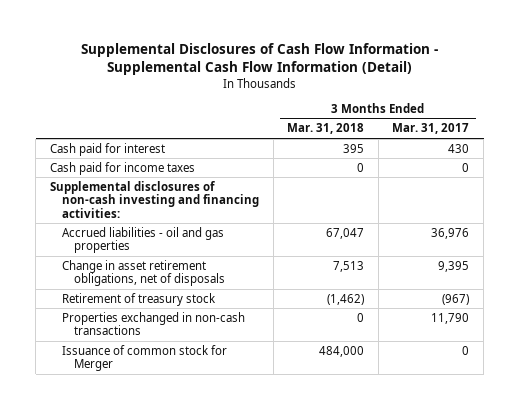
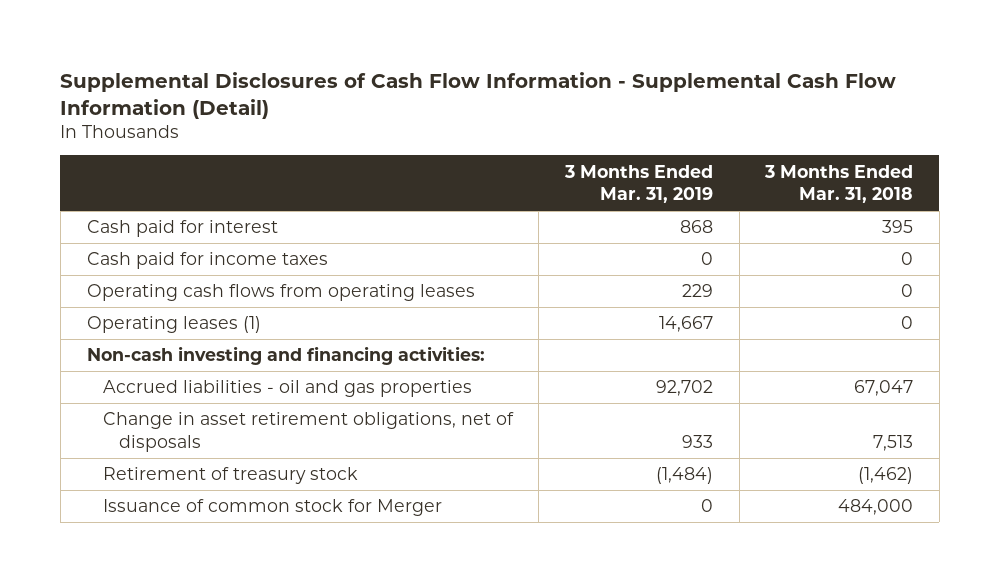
- | 3 Months Ended Mar. 31, 2018 | 3 Months Ended Mar. 31, 2017
+ | 3 Months Ended Mar. 31, 2019 | 3 Months Ended Mar. 31, 2018
- Supplemental disclosures of non-cash investing and financing activities:
+ Operating cash flows from operating leases | 229 | 0
+ Operating leases (1) | 14,667 | 0
+ Non-cash investing and financing activities:
- Properties exchanged in non-cash transactions | 0 | 11,790

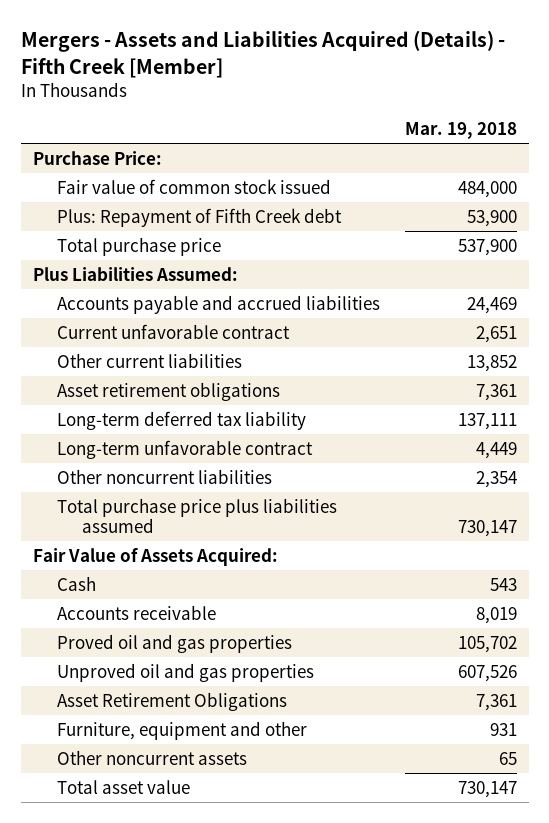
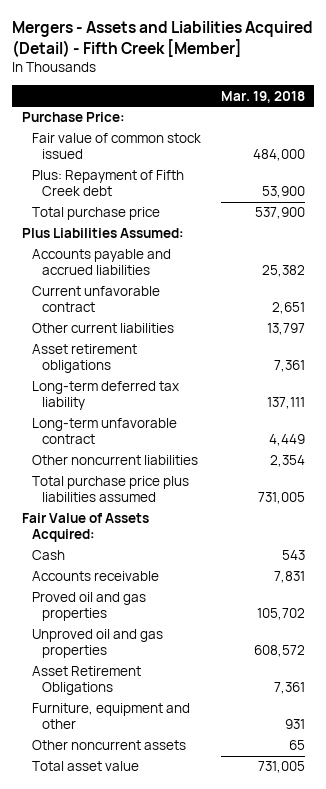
- Mergers - Assets and Liabilities Acquired (Details) - Fifth Creek [Member]
+ Mergers - Assets and Liabilities Acquired (Detail) - Fifth Creek [Member]
- Accounts payable and accrued liabilities | 24,469
+ Accounts payable and accrued liabilities | 25,382
- Other current liabilities | 13,852
+ Other current liabilities | 13,797
- Total purchase price plus liabilities assumed | 730,147
+ Total purchase price plus liabilities assumed | 731,005
- Accounts receivable | 8,019
+ Accounts receivable | 7,831
- Unproved oil and gas properties | 607,526
+ Unproved oil and gas properties | 608,572
- Total asset value | 730,147
+ Total asset value | 731,005

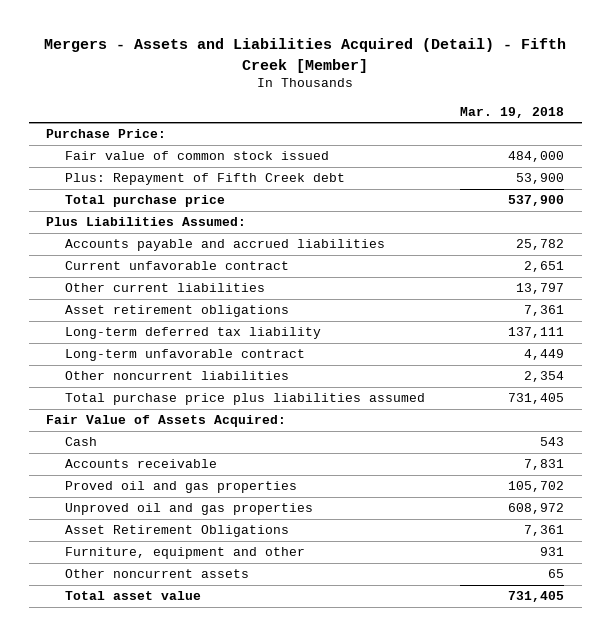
- Accounts payable and accrued liabilities | 25,382
+ Accounts payable and accrued liabilities | 25,782
- Total purchase price plus liabilities assumed | 731,005
+ Total purchase price plus liabilities assumed | 731,405
- Unproved oil and gas properties | 608,572
+ Unproved oil and gas properties | 608,972
- Total asset value | 731,005
+ Total asset value | 731,405

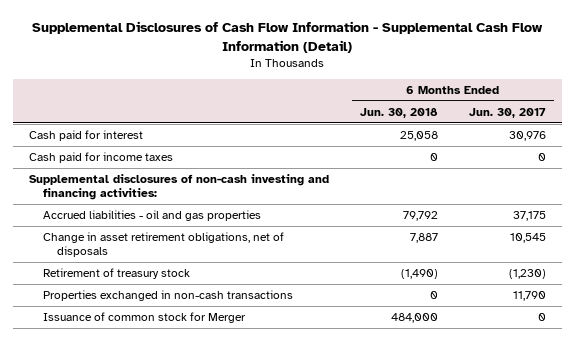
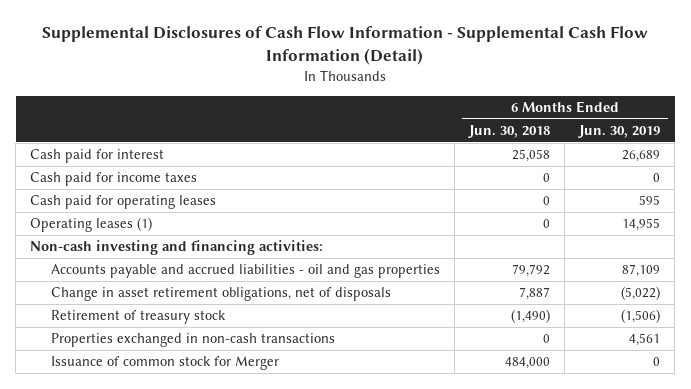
- | 6 Months Ended Jun. 30, 2018 | 6 Months Ended Jun. 30, 2017
+ | 6 Months Ended Jun. 30, 2018 | 6 Months Ended Jun. 30, 2019
- Supplemental disclosures of non-cash investing and financing activities:
- Accrued liabilities - oil and gas properties | 79,792 | 37,175
+ Cash paid for operating leases | 0 | 595
+ Operating leases (1) | 0 | 14,955
+ Non-cash investing and financing activities:
+ Accounts payable and accrued liabilities - oil and gas properties | 79,792 | 87,109

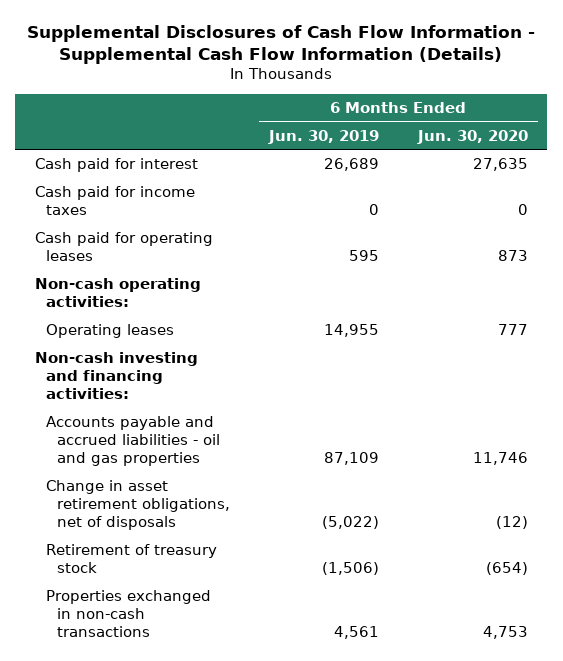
- Supplemental Disclosures of Cash Flow Information - Supplemental Cash Flow Information (Detail)
+ Supplemental Disclosures of Cash Flow Information - Supplemental Cash Flow Information (Details)
- | 6 Months Ended Jun. 30, 2018 | 6 Months Ended Jun. 30, 2019
+ | 6 Months Ended Jun. 30, 2019 | 6 Months Ended Jun. 30, 2020
- Operating leases (1) | 0 | 14,955
+ Non-cash operating activities:
+ Operating leases | 14,955 | 777
- Issuance of common stock for Merger | 484,000 | 0

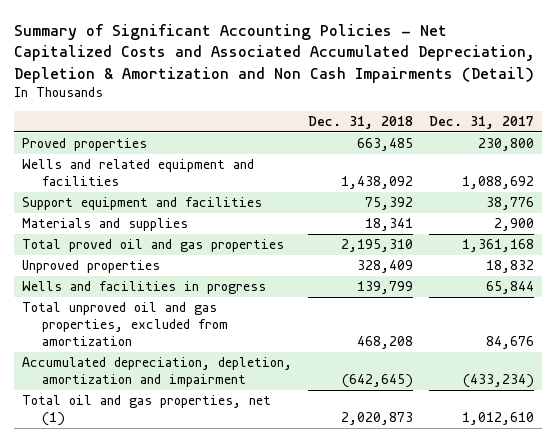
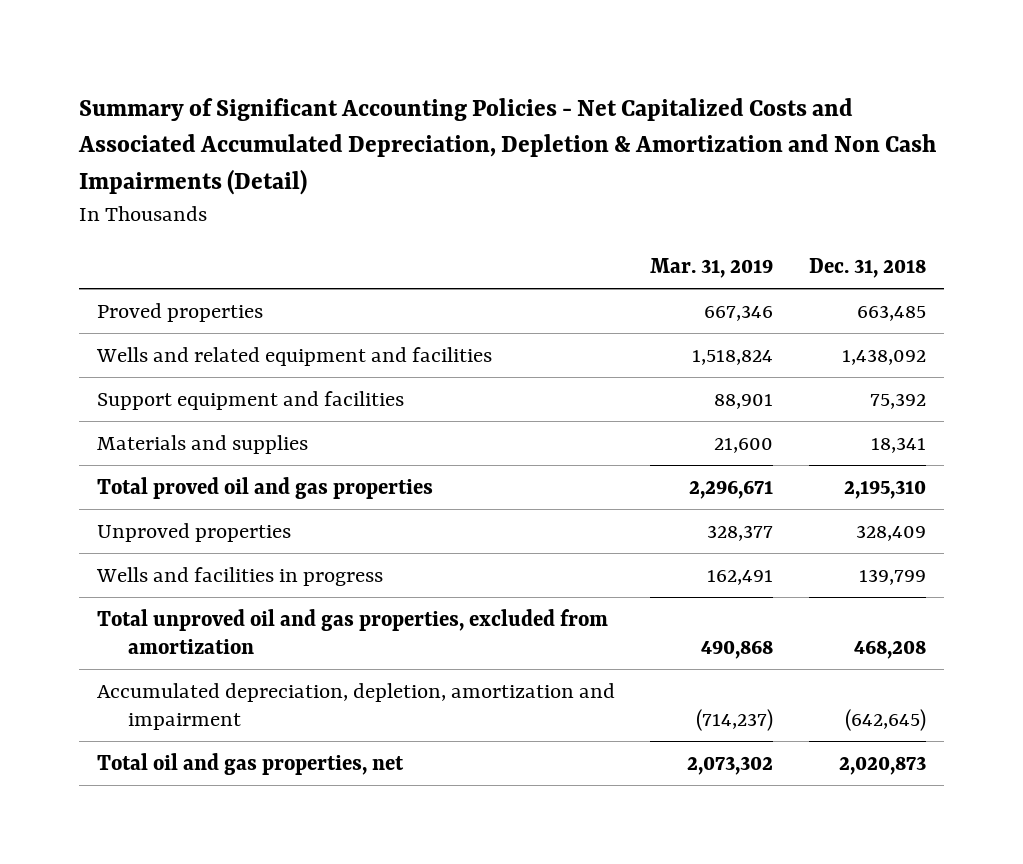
- | Dec. 31, 2018 | Dec. 31, 2017
+ | Mar. 31, 2019 | Dec. 31, 2018
- Total oil and gas properties, net (1) | 2,020,873 | 1,012,610
+ Total oil and gas properties, net | 2,073,302 | 2,020,873

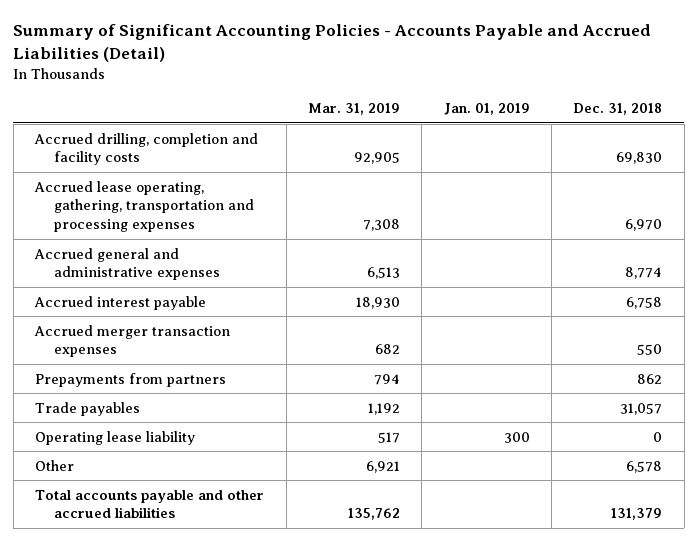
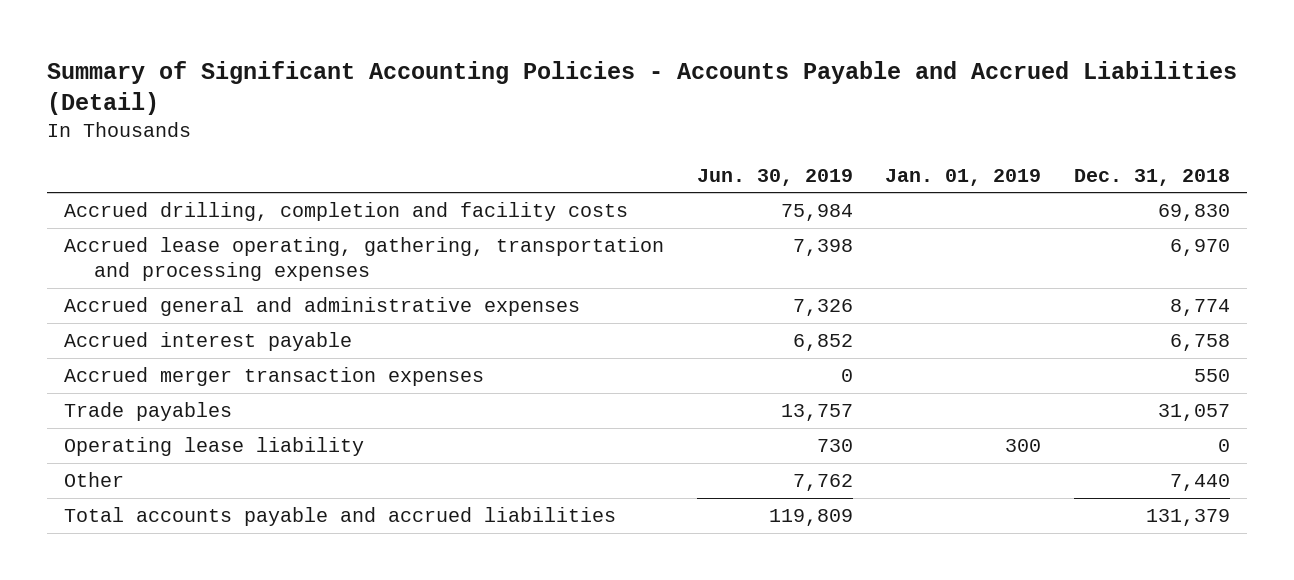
- | Mar. 31, 2019 | Jan. 01, 2019 | Dec. 31, 2018
+ | Jun. 30, 2019 | Jan. 01, 2019 | Dec. 31, 2018
- Prepayments from partners | 794 | | 862
- Other | 6,921 | | 6,578
- Total accounts payable and other accrued liabilities | 135,762 | | 131,379
+ Other | 7,762 | | 7,440
+ Total accounts payable and accrued liabilities | 119,809 | | 131,379

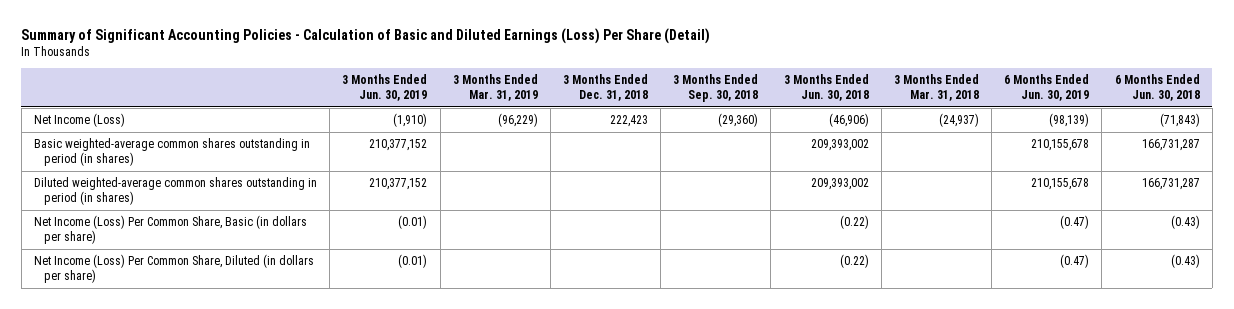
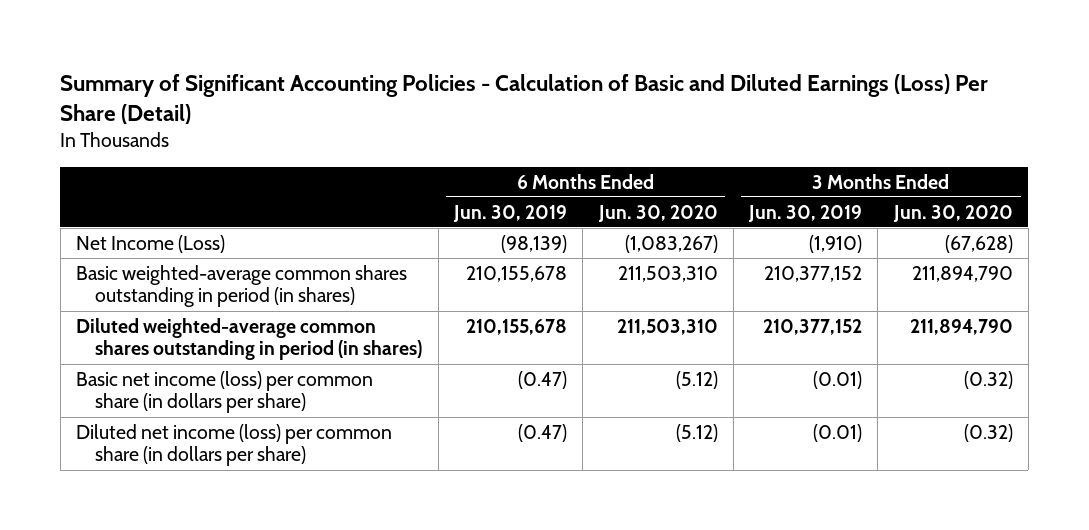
- | 3 Months Ended Jun. 30, 2019 | 3 Months Ended Mar. 31, 2019 | 3 Months Ended Dec. 31, 2018 | 3 Months Ended Sep. 30, 2018 | 3 Months Ended Jun. 30, 2018 | 3 Months Ended Mar. 31, 2018 | 6 Months Ended Jun. 30, 2019 | 6 Months Ended Jun. 30, 2018
+ | 6 Months Ended Jun. 30, 2019 | 6 Months Ended Jun. 30, 2020 | 3 Months Ended Jun. 30, 2019 | 3 Months Ended Jun. 30, 2020
- Net Income (Loss) Per Common Share, Basic (in dollars per share) | (0.01) | | | | (0.22) | | (0.47) | (0.43)
- Net Income (Loss) Per Common Share, Diluted (in dollars per share) | (0.01) | | | | (0.22) | | (0.47) | (0.43)
+ Basic net income (loss) per common share (in dollars per share) | (0.47) | (5.12) | (0.01) | (0.32)
+ Diluted net income (loss) per common share (in dollars per share) | (0.47) | (5.12) | (0.01) | (0.32)

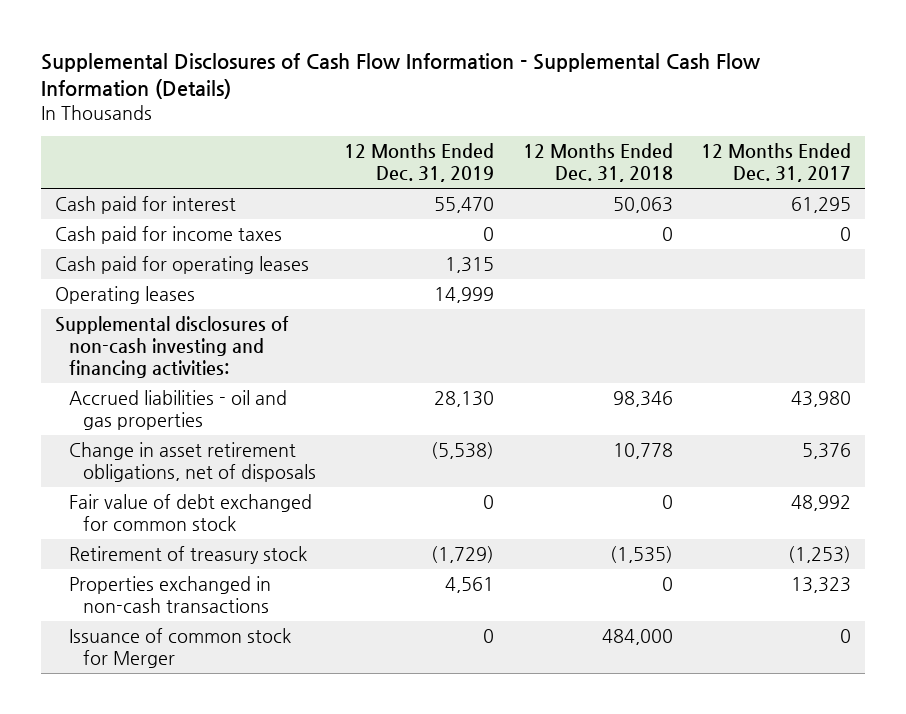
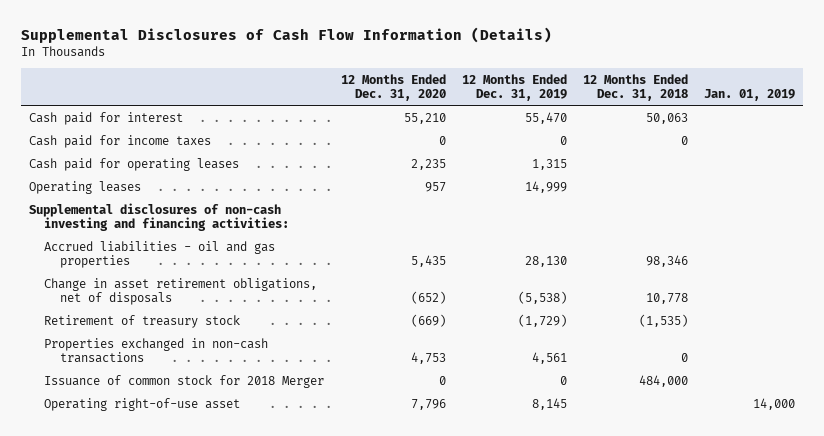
- Supplemental Disclosures of Cash Flow Information - Supplemental Cash Flow Information (Details)
+ Supplemental Disclosures of Cash Flow Information (Details)
- | 12 Months Ended Dec. 31, 2019 | 12 Months Ended Dec. 31, 2018 | 12 Months Ended Dec. 31, 2017
+ | 12 Months Ended Dec. 31, 2020 | 12 Months Ended Dec. 31, 2019 | 12 Months Ended Dec. 31, 2018 | Jan. 01, 2019
- Fair value of debt exchanged for common stock | 0 | 0 | 48,992
- Issuance of common stock for Merger | 0 | 484,000 | 0
+ Issuance of common stock for 2018 Merger | 0 | 0 | 484,000 |
+ Operating right-of-use asset | 7,796 | 8,145 | | 14,000

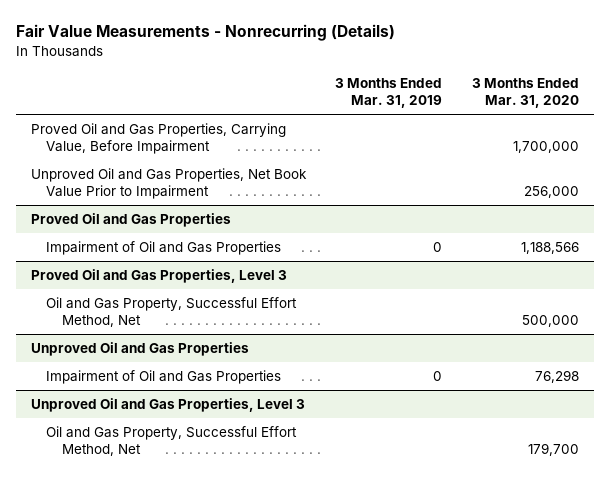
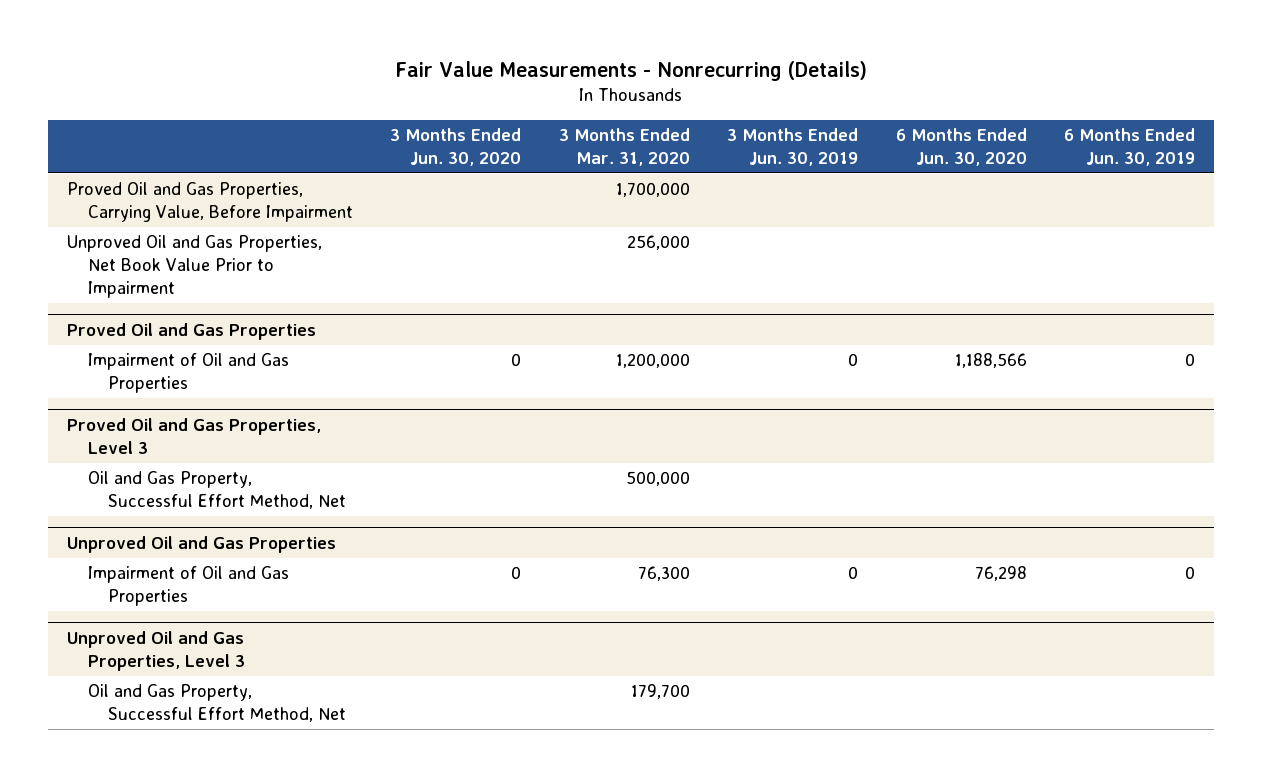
- | 3 Months Ended Mar. 31, 2019 | 3 Months Ended Mar. 31, 2020
+ | 3 Months Ended Jun. 30, 2020 | 3 Months Ended Mar. 31, 2020 | 3 Months Ended Jun. 30, 2019 | 6 Months Ended Jun. 30, 2020 | 6 Months Ended Jun. 30, 2019
@ Proved Oil and Gas Properties
- Impairment of Oil and Gas Properties | 0 | 1,188,566
+ Impairment of Oil and Gas Properties | 0 | 1,200,000 | 0 | 1,188,566 | 0
@ Unproved Oil and Gas Properties
- Impairment of Oil and Gas Properties | 0 | 76,298
+ Impairment of Oil and Gas Properties | 0 | 76,300 | 0 | 76,298 | 0

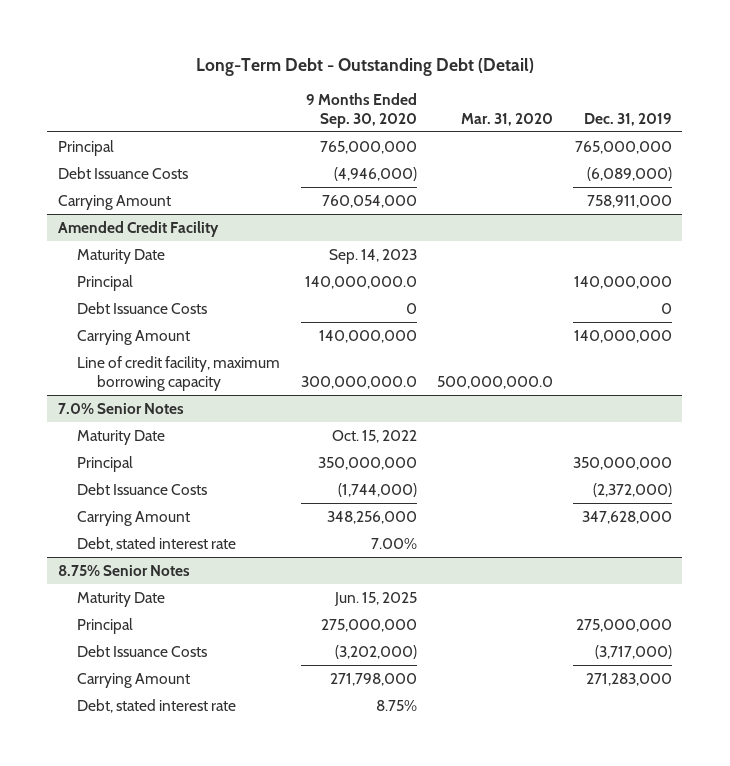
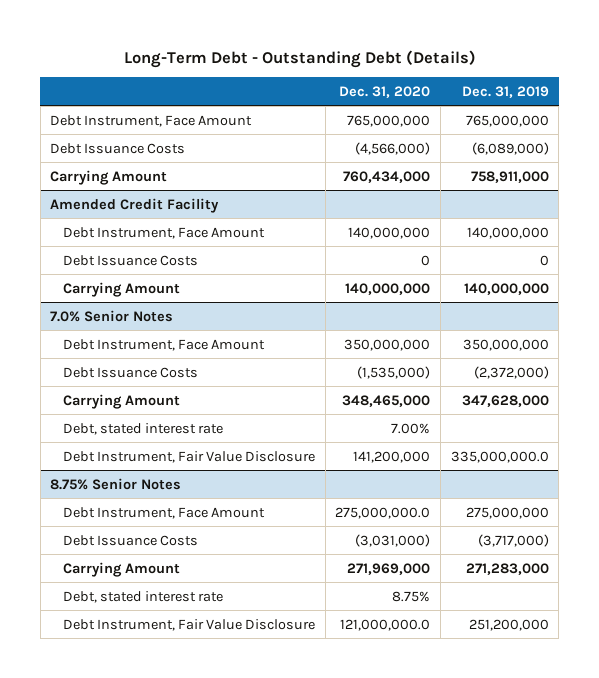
- Long-Term Debt - Outstanding Debt (Detail)
+ Long-Term Debt - Outstanding Debt (Details)
- | 9 Months Ended Sep. 30, 2020 | Mar. 31, 2020 | Dec. 31, 2019
+ | Dec. 31, 2020 | Dec. 31, 2019
- Principal | 765,000,000 | | 765,000,000
+ Debt Instrument, Face Amount | 765,000,000 | 765,000,000
@ Amended Credit Facility
- Maturity Date | Sep. 14, 2023 | |
- Principal | 140,000,000.0 | | 140,000,000
+ Debt Instrument, Face Amount | 140,000,000 | 140,000,000
- Line of credit facility, maximum borrowing capacity | 300,000,000.0 | 500,000,000.0 |
@ 7.0% Senior Notes
- Maturity Date | Oct. 15, 2022 | |
- Principal | 350,000,000 | | 350,000,000
+ Debt Instrument, Face Amount | 350,000,000 | 350,000,000
+ Debt Instrument, Fair Value Disclosure | 141,200,000 | 335,000,000.0
@ 8.75% Senior Notes
- Maturity Date | Jun. 15, 2025 | |
- Principal | 275,000,000 | | 275,000,000
+ Debt Instrument, Face Amount | 275,000,000.0 | 275,000,000
+ Debt Instrument, Fair Value Disclosure | 121,000,000.0 | 251,200,000

